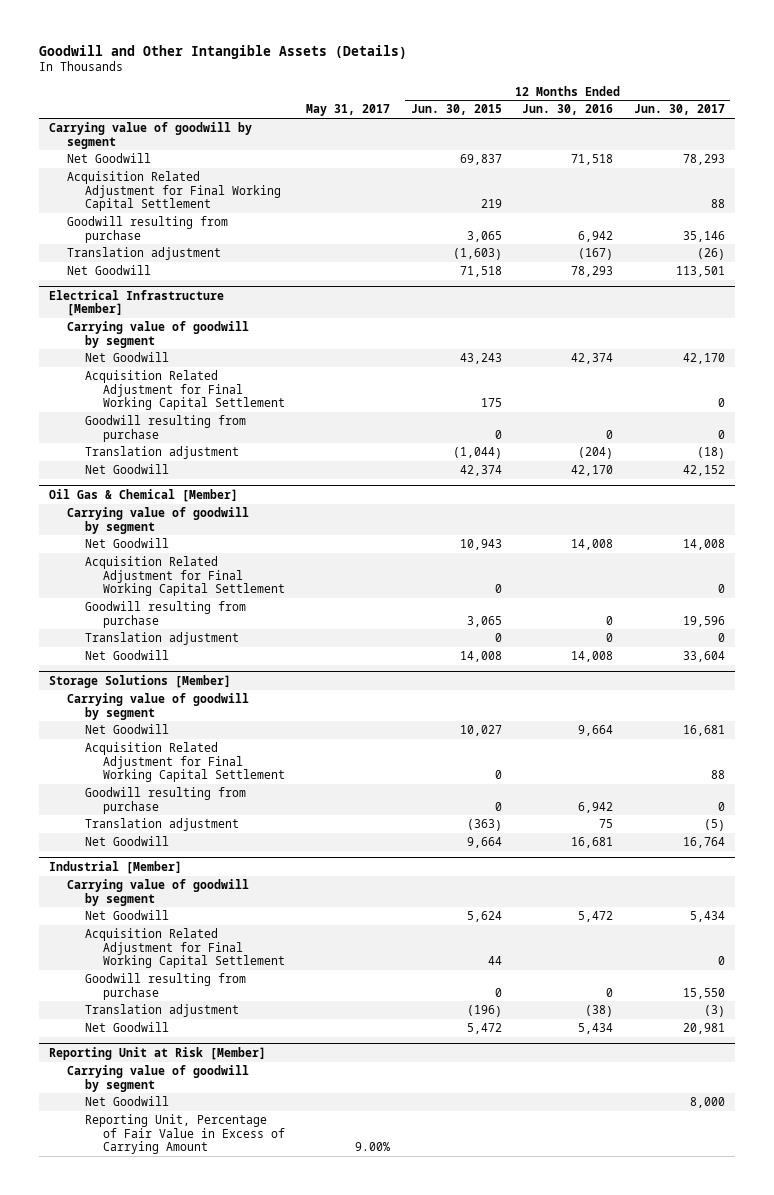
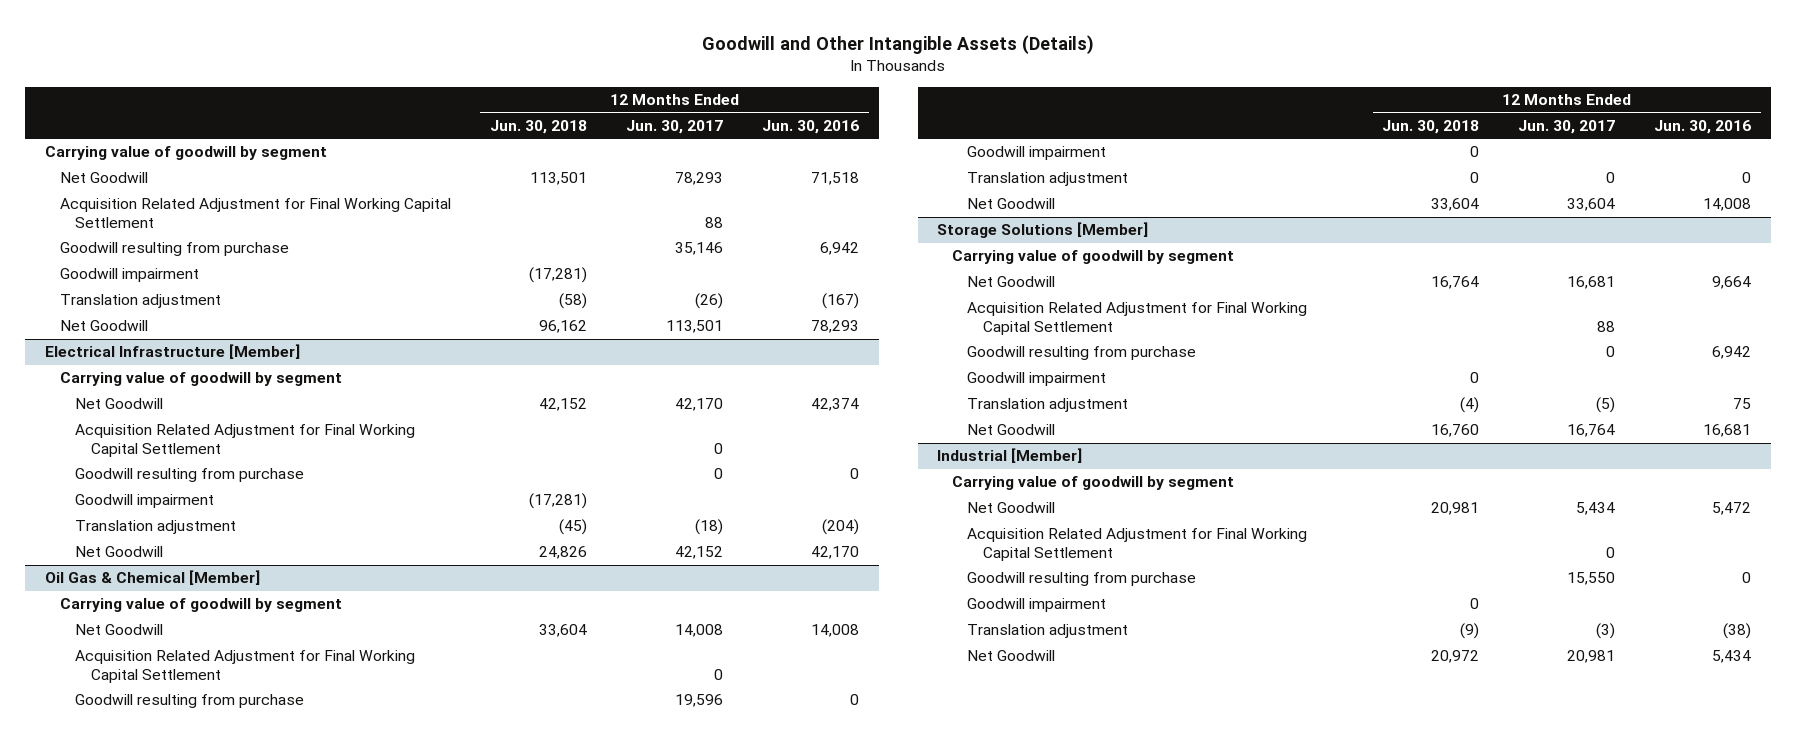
- | May 31, 2017 | 12 Months Ended Jun. 30, 2015 | 12 Months Ended Jun. 30, 2016 | 12 Months Ended Jun. 30, 2017
+ | 12 Months Ended Jun. 30, 2018 | 12 Months Ended Jun. 30, 2017 | 12 Months Ended Jun. 30, 2016
+ Goodwill impairment | (17,281) | |
@ Electrical Infrastructure [Member]
+ Goodwill impairment | (17,281) | |
@ Oil Gas & Chemical [Member]
+ Goodwill impairment | 0 | |
@ Storage Solutions [Member]
+ Goodwill impairment | 0 | |
@ Industrial [Member]
+ Goodwill impairment | 0 | |
- Reporting Unit at Risk [Member]
- Carrying value of goodwill by segment
- Net Goodwill | | | | 8,000
- Reporting Unit, Percentage of Fair Value in Excess of Carrying Amount | 9.00% | | |

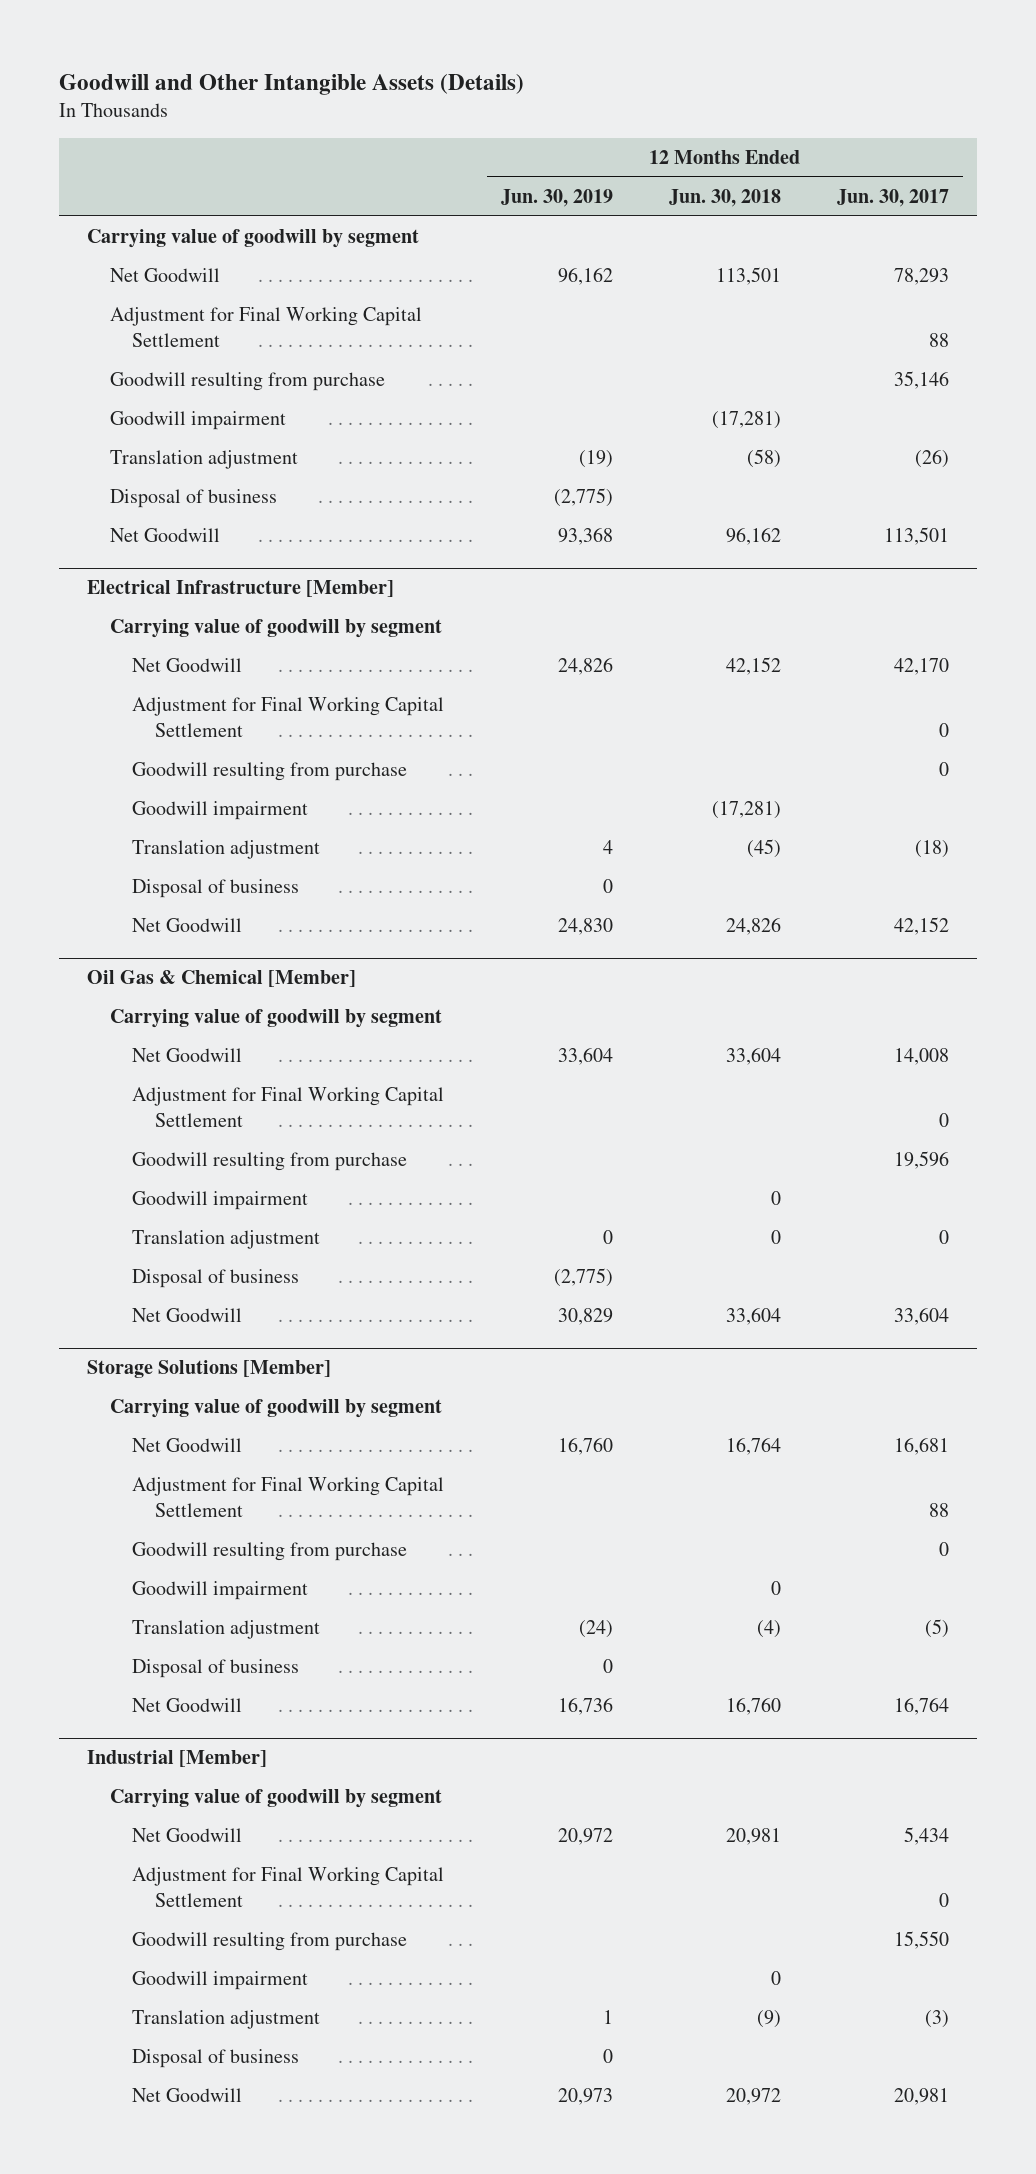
- | 12 Months Ended Jun. 30, 2018 | 12 Months Ended Jun. 30, 2017 | 12 Months Ended Jun. 30, 2016
+ | 12 Months Ended Jun. 30, 2019 | 12 Months Ended Jun. 30, 2018 | 12 Months Ended Jun. 30, 2017
- Acquisition Related Adjustment for Final Working Capital Settlement | | 88 |
+ Adjustment for Final Working Capital Settlement | | | 88
+ Disposal of business | (2,775) | |
@ Electrical Infrastructure [Member]
- Acquisition Related Adjustment for Final Working Capital Settlement | | 0 |
+ Adjustment for Final Working Capital Settlement | | | 0
+ Disposal of business | 0 | |
@ Oil Gas & Chemical [Member]
- Acquisition Related Adjustment for Final Working Capital Settlement | | 0 |
+ Adjustment for Final Working Capital Settlement | | | 0
+ Disposal of business | (2,775) | |
@ Storage Solutions [Member]
- Acquisition Related Adjustment for Final Working Capital Settlement | | 88 |
+ Adjustment for Final Working Capital Settlement | | | 88
+ Disposal of business | 0 | |
@ Industrial [Member]
- Acquisition Related Adjustment for Final Working Capital Settlement | | 0 |
+ Adjustment for Final Working Capital Settlement | | | 0
+ Disposal of business | 0 | |

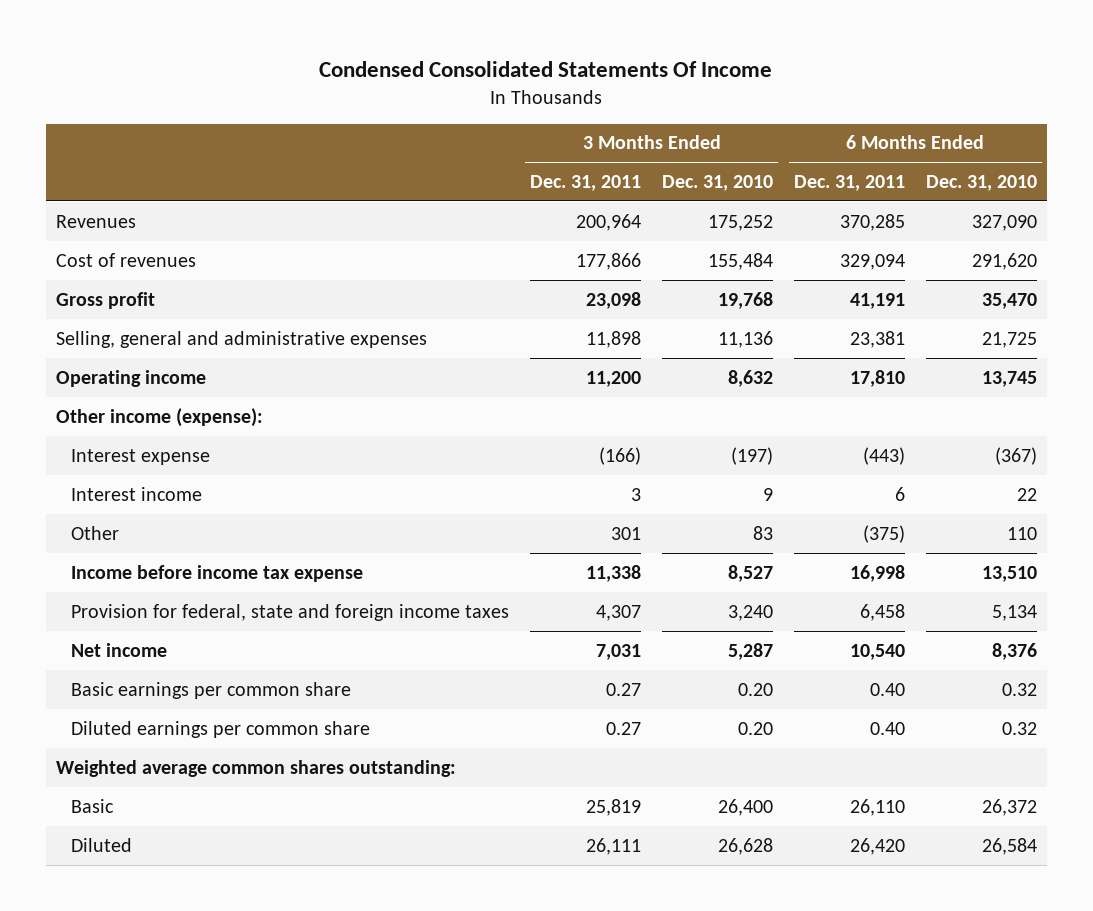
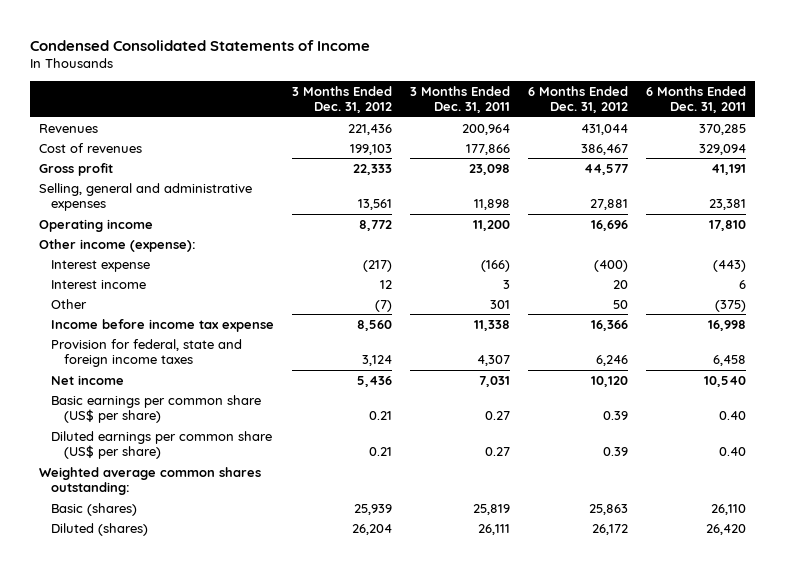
- Condensed Consolidated Statements Of Income
+ Condensed Consolidated Statements of Income
- | 3 Months Ended Dec. 31, 2011 | 3 Months Ended Dec. 31, 2010 | 6 Months Ended Dec. 31, 2011 | 6 Months Ended Dec. 31, 2010
+ | 3 Months Ended Dec. 31, 2012 | 3 Months Ended Dec. 31, 2011 | 6 Months Ended Dec. 31, 2012 | 6 Months Ended Dec. 31, 2011
- Basic earnings per common share | 0.27 | 0.20 | 0.40 | 0.32
- Diluted earnings per common share | 0.27 | 0.20 | 0.40 | 0.32
+ Basic earnings per common share (US$ per share) | 0.21 | 0.27 | 0.39 | 0.40
+ Diluted earnings per common share (US$ per share) | 0.21 | 0.27 | 0.39 | 0.40
- Basic | 25,819 | 26,400 | 26,110 | 26,372
- Diluted | 26,111 | 26,628 | 26,420 | 26,584
+ Basic (shares) | 25,939 | 25,819 | 25,863 | 26,110
+ Diluted (shares) | 26,204 | 26,111 | 26,172 | 26,420

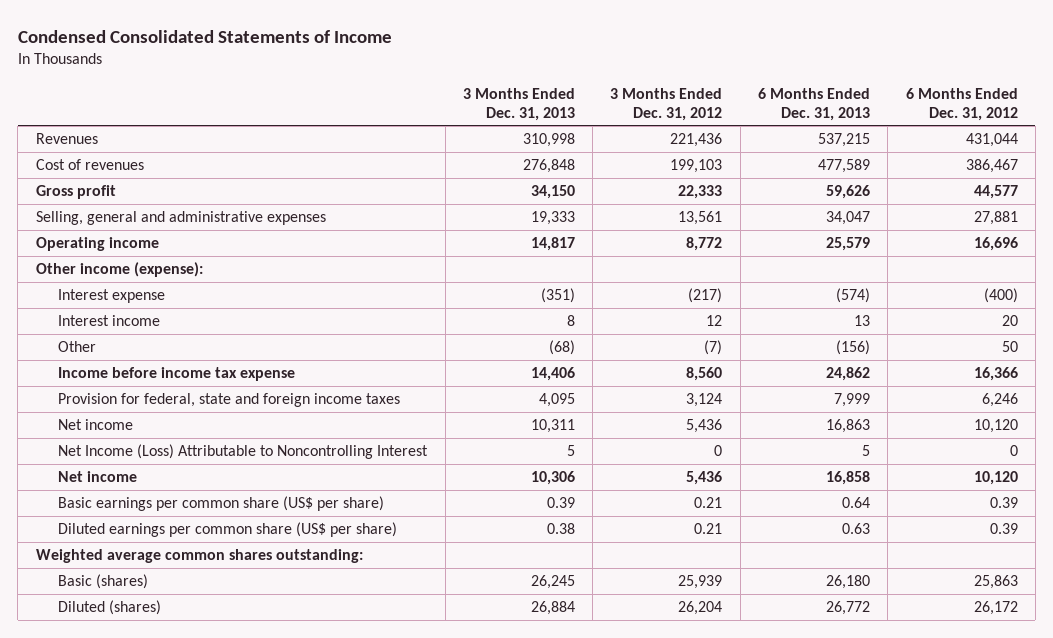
- | 3 Months Ended Dec. 31, 2012 | 3 Months Ended Dec. 31, 2011 | 6 Months Ended Dec. 31, 2012 | 6 Months Ended Dec. 31, 2011
+ | 3 Months Ended Dec. 31, 2013 | 3 Months Ended Dec. 31, 2012 | 6 Months Ended Dec. 31, 2013 | 6 Months Ended Dec. 31, 2012
+ Net Income (Loss) Attributable to Noncontrolling Interest | 5 | 0 | 5 | 0
+ Net income | 10,306 | 5,436 | 16,858 | 10,120

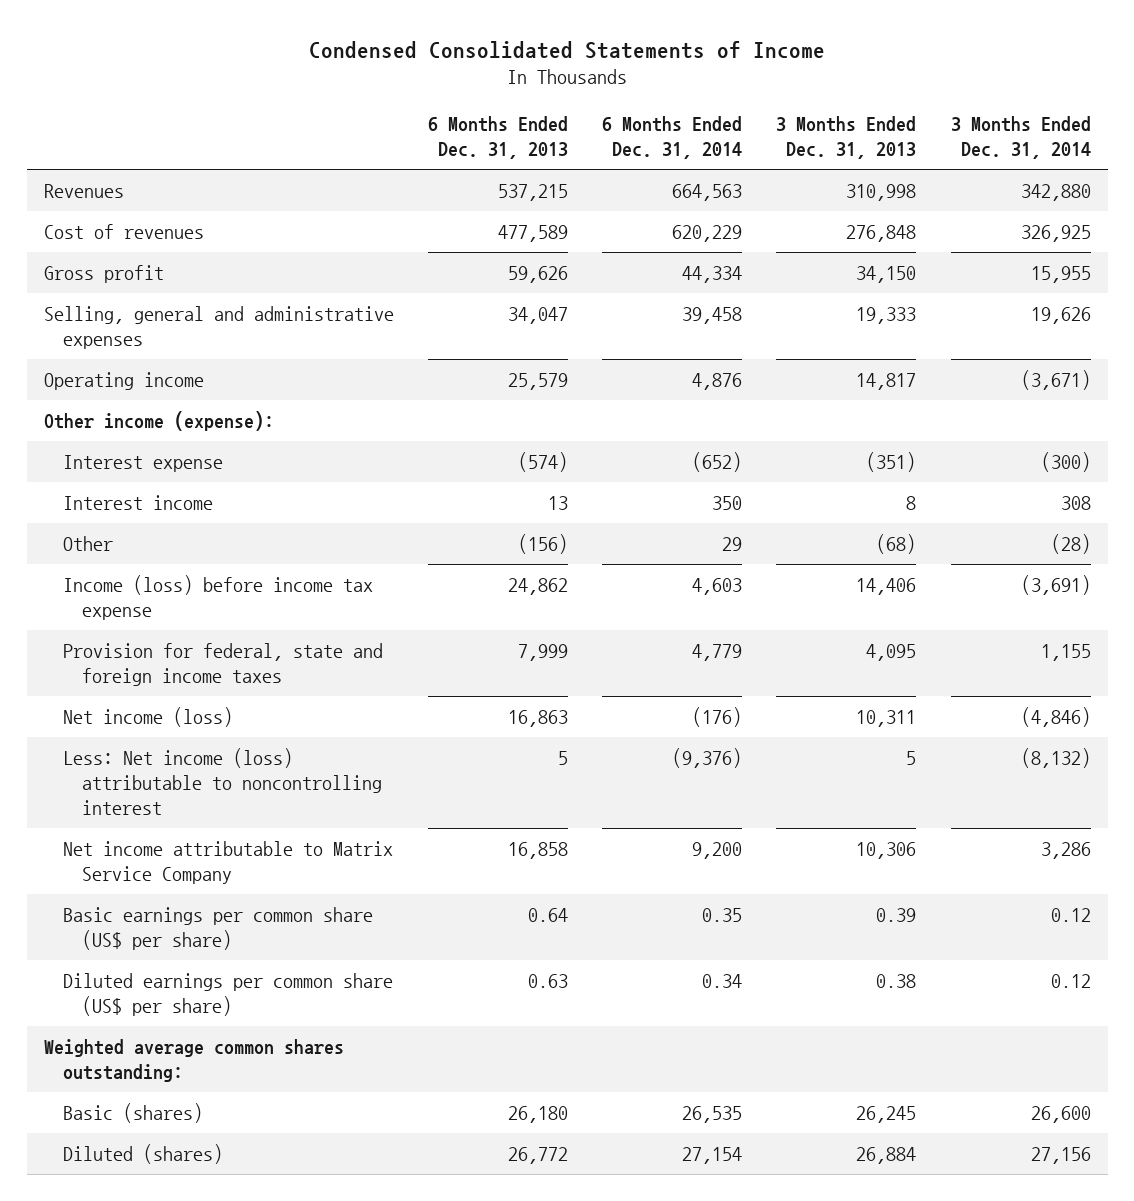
- | 3 Months Ended Dec. 31, 2013 | 3 Months Ended Dec. 31, 2012 | 6 Months Ended Dec. 31, 2013 | 6 Months Ended Dec. 31, 2012
+ | 6 Months Ended Dec. 31, 2013 | 6 Months Ended Dec. 31, 2014 | 3 Months Ended Dec. 31, 2013 | 3 Months Ended Dec. 31, 2014
- Income before income tax expense | 14,406 | 8,560 | 24,862 | 16,366
+ Income (loss) before income tax expense | 24,862 | 4,603 | 14,406 | (3,691)
- Net income | 10,311 | 5,436 | 16,863 | 10,120
- Net Income (Loss) Attributable to Noncontrolling Interest | 5 | 0 | 5 | 0
- Net income | 10,306 | 5,436 | 16,858 | 10,120
+ Net income (loss) | 16,863 | (176) | 10,311 | (4,846)
+ Less: Net income (loss) attributable to noncontrolling interest | 5 | (9,376) | 5 | (8,132)
+ Net income attributable to Matrix Service Company | 16,858 | 9,200 | 10,306 | 3,286

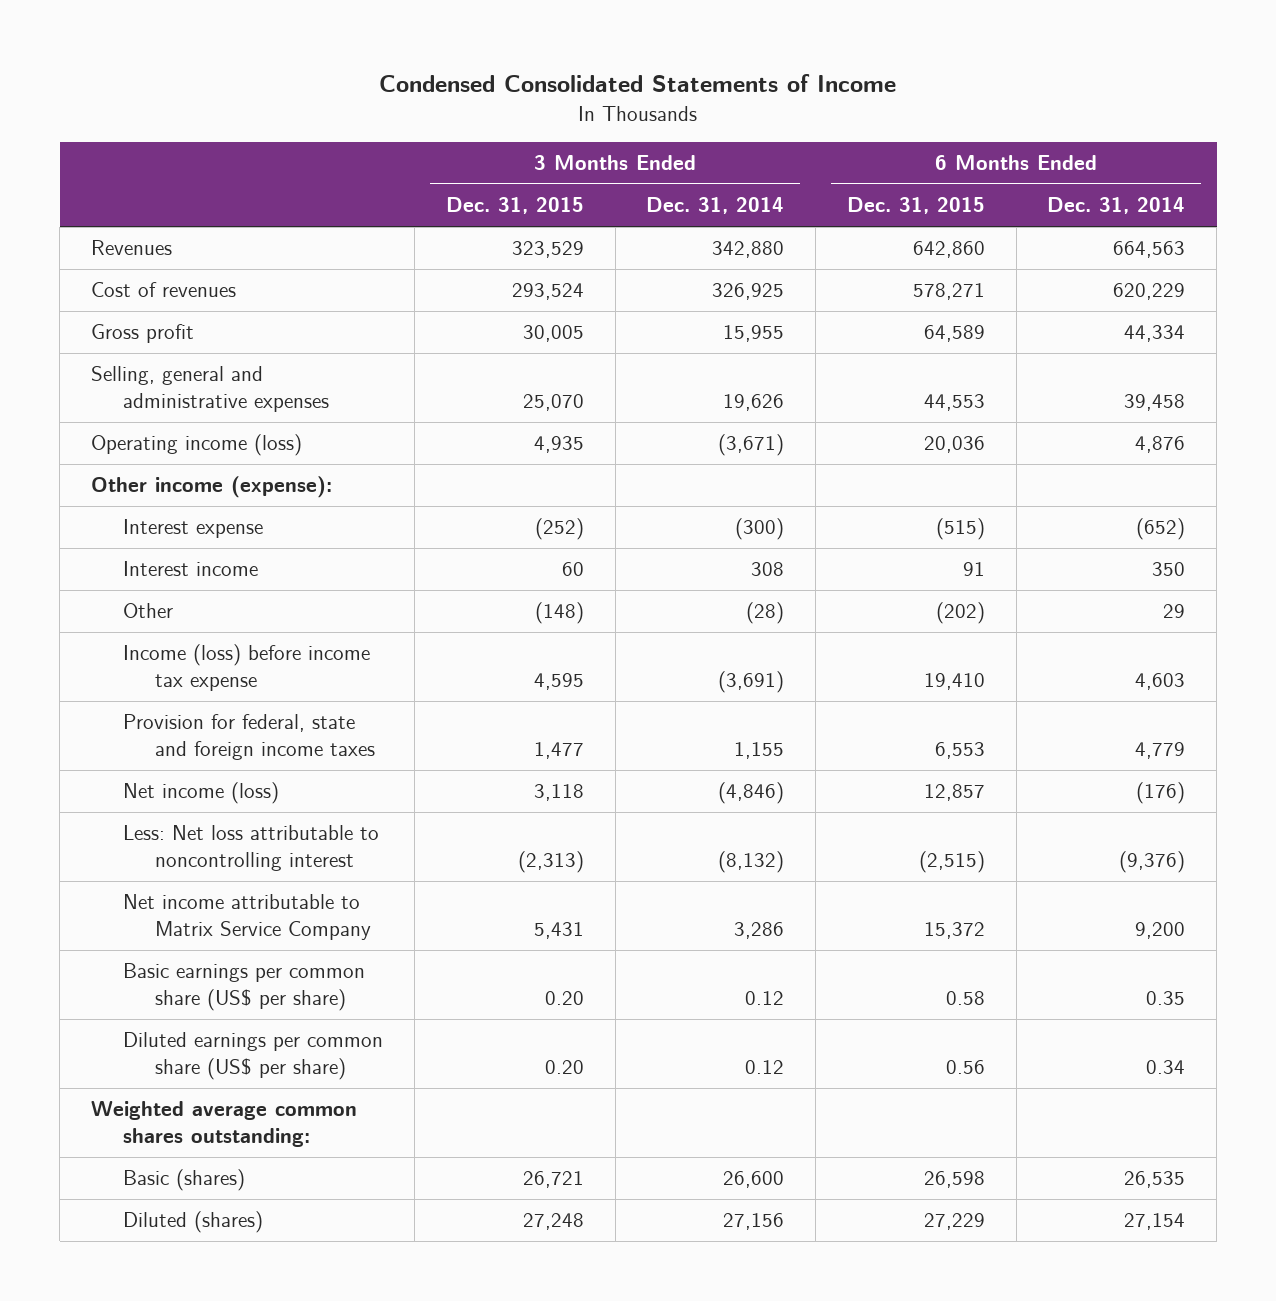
- | 6 Months Ended Dec. 31, 2013 | 6 Months Ended Dec. 31, 2014 | 3 Months Ended Dec. 31, 2013 | 3 Months Ended Dec. 31, 2014
+ | 3 Months Ended Dec. 31, 2015 | 3 Months Ended Dec. 31, 2014 | 6 Months Ended Dec. 31, 2015 | 6 Months Ended Dec. 31, 2014
- Operating income | 25,579 | 4,876 | 14,817 | (3,671)
+ Operating income (loss) | 4,935 | (3,671) | 20,036 | 4,876
- Less: Net income (loss) attributable to noncontrolling interest | 5 | (9,376) | 5 | (8,132)
+ Less: Net loss attributable to noncontrolling interest | (2,313) | (8,132) | (2,515) | (9,376)

